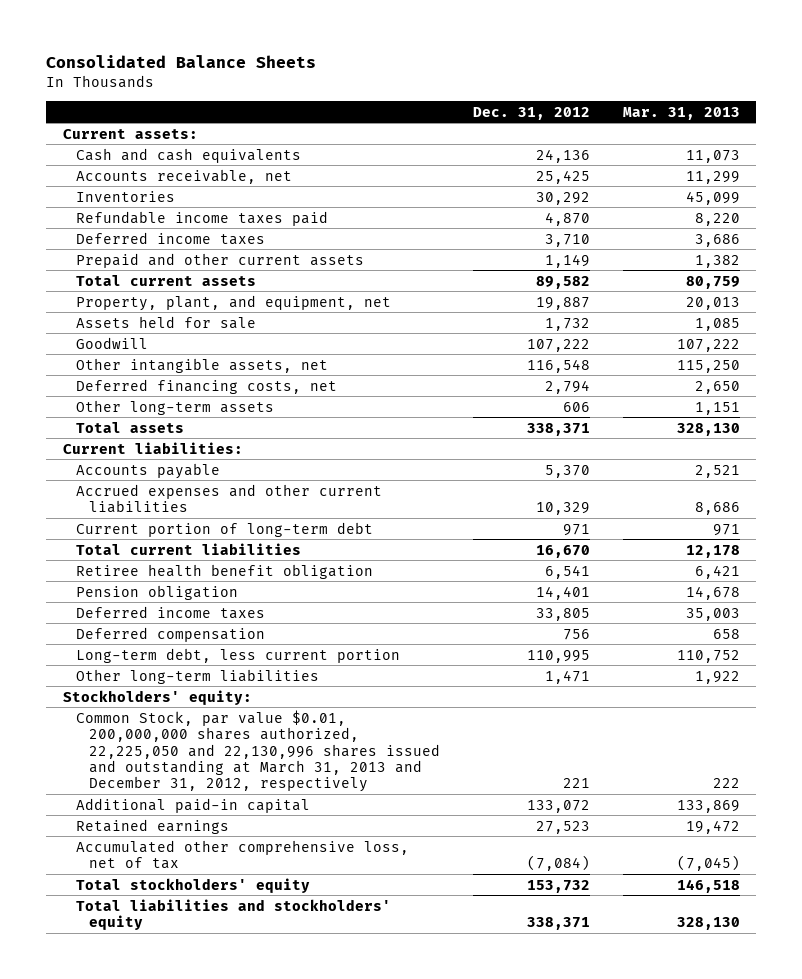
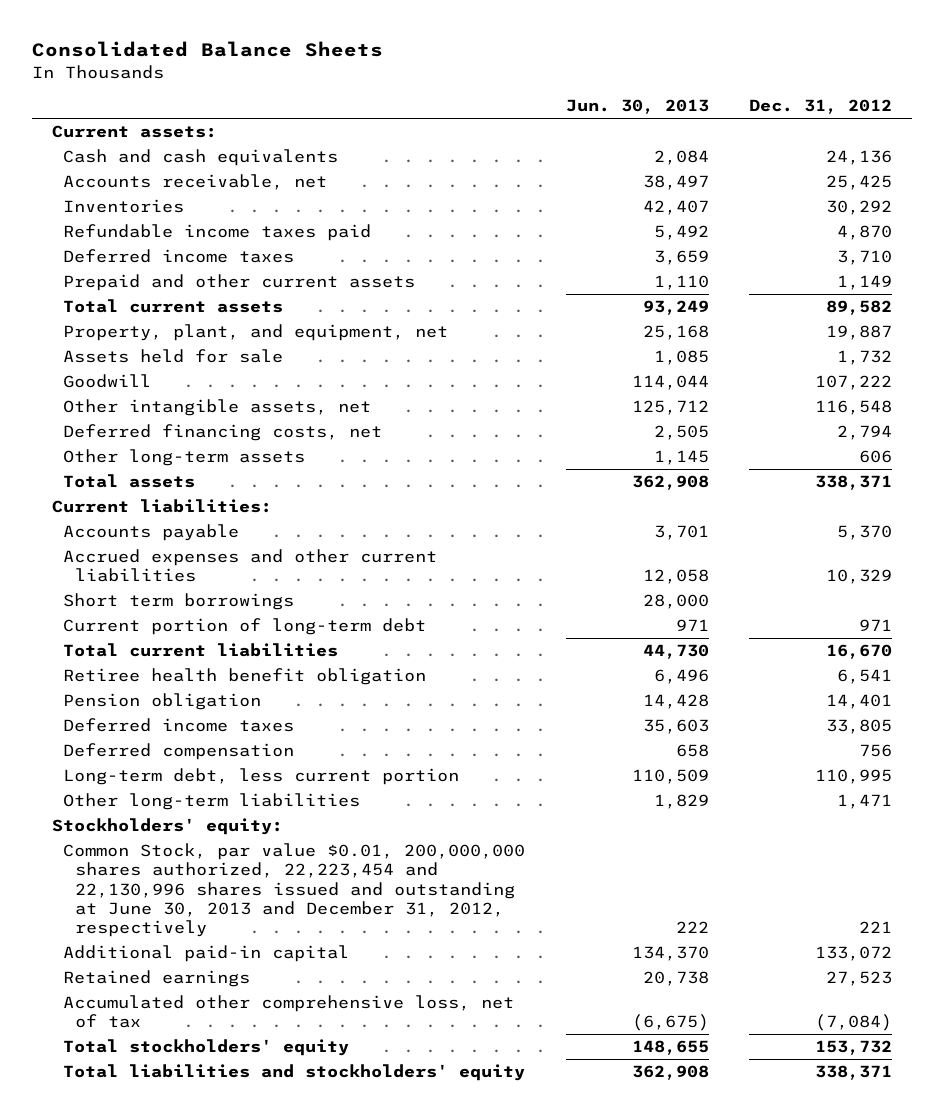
- | Dec. 31, 2012 | Mar. 31, 2013
+ | Jun. 30, 2013 | Dec. 31, 2012
+ Short term borrowings | 28,000 |
- Common Stock, par value $0.01, 200,000,000 shares authorized, 22,225,050 and 22,130,996 shares issued and outstanding at March 31, 2013 and December 31, 2012, respectively | 221 | 222
+ Common Stock, par value $0.01, 200,000,000 shares authorized, 22,223,454 and 22,130,996 shares issued and outstanding at June 30, 2013 and December 31, 2012, respectively | 222 | 221

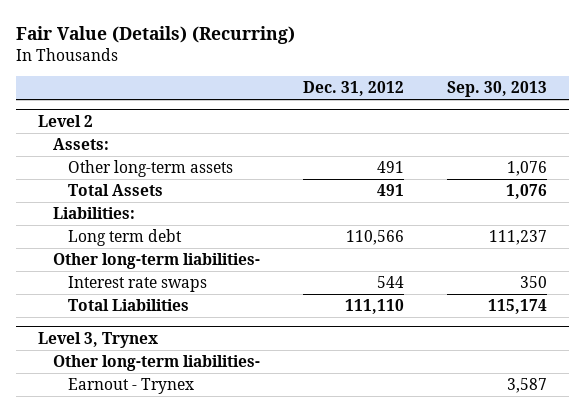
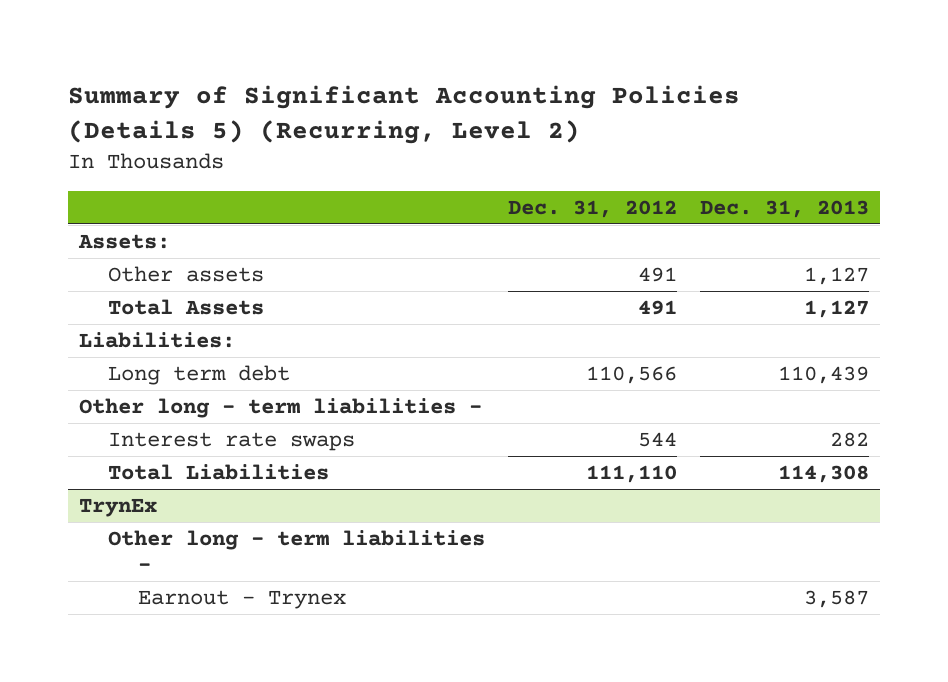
- Fair Value (Details) (Recurring)
+ Summary of Significant Accounting Policies (Details 5) (Recurring, Level 2)
- | Dec. 31, 2012 | Sep. 30, 2013
+ | Dec. 31, 2012 | Dec. 31, 2013
- Level 2
- Other long-term assets | 491 | 1,076
+ Other assets | 491 | 1,127
- Other long-term liabilities-
+ Other long - term liabilities -
- Level 3, Trynex
- Other long-term liabilities-
+ TrynEx
+ Other long - term liabilities -

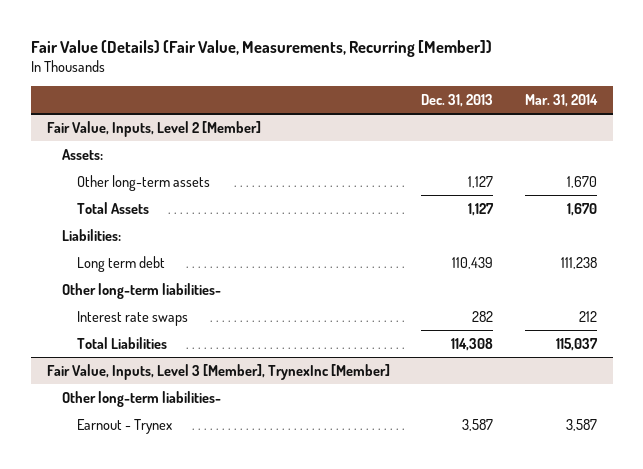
- Summary of Significant Accounting Policies (Details 5) (Recurring, Level 2)
+ Fair Value (Details) (Fair Value, Measurements, Recurring [Member])
- | Dec. 31, 2012 | Dec. 31, 2013
+ | Dec. 31, 2013 | Mar. 31, 2014
+ Fair Value, Inputs, Level 2 [Member]
- Other assets | 491 | 1,127
+ Other long-term assets | 1,127 | 1,670
- Other long - term liabilities -
+ Other long-term liabilities-
- TrynEx
- Other long - term liabilities -
+ Fair Value, Inputs, Level 3 [Member], TrynexInc [Member]
+ Other long-term liabilities-

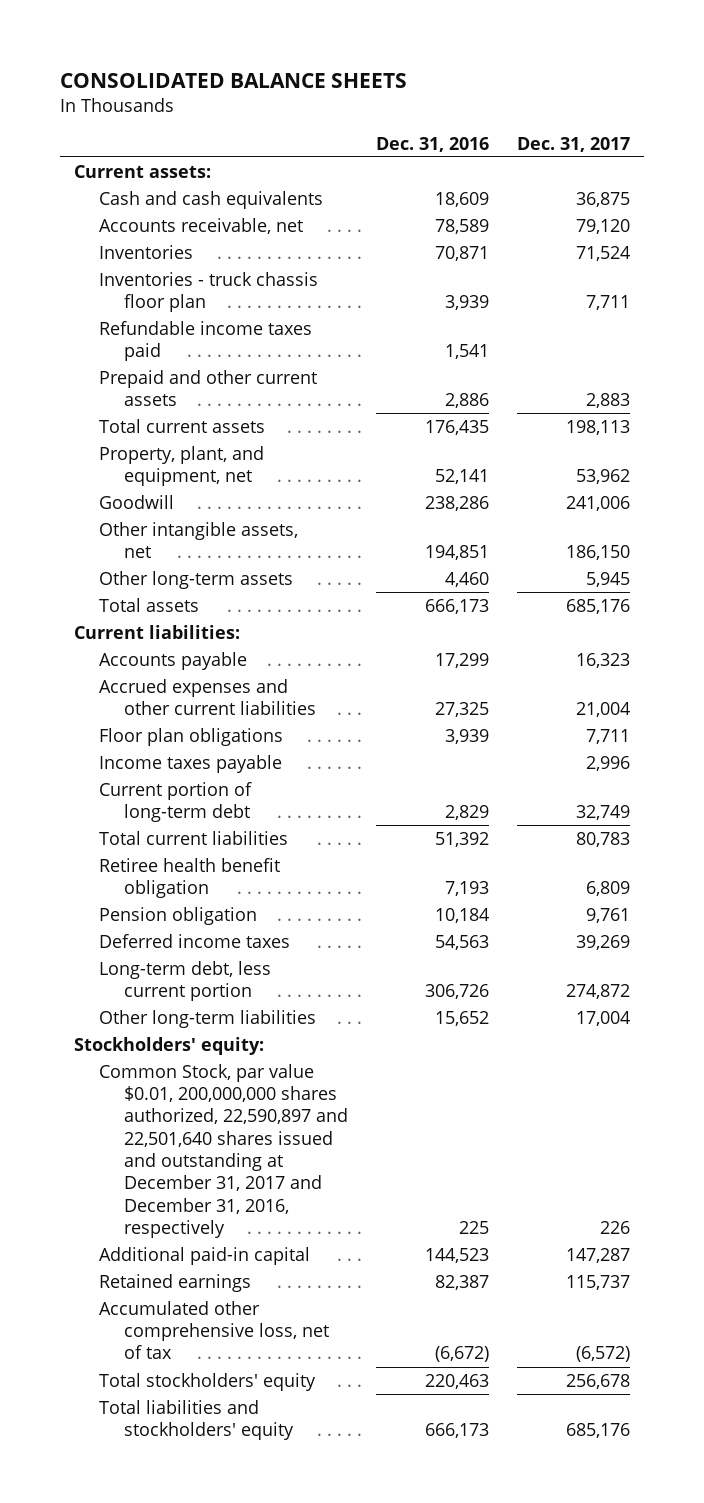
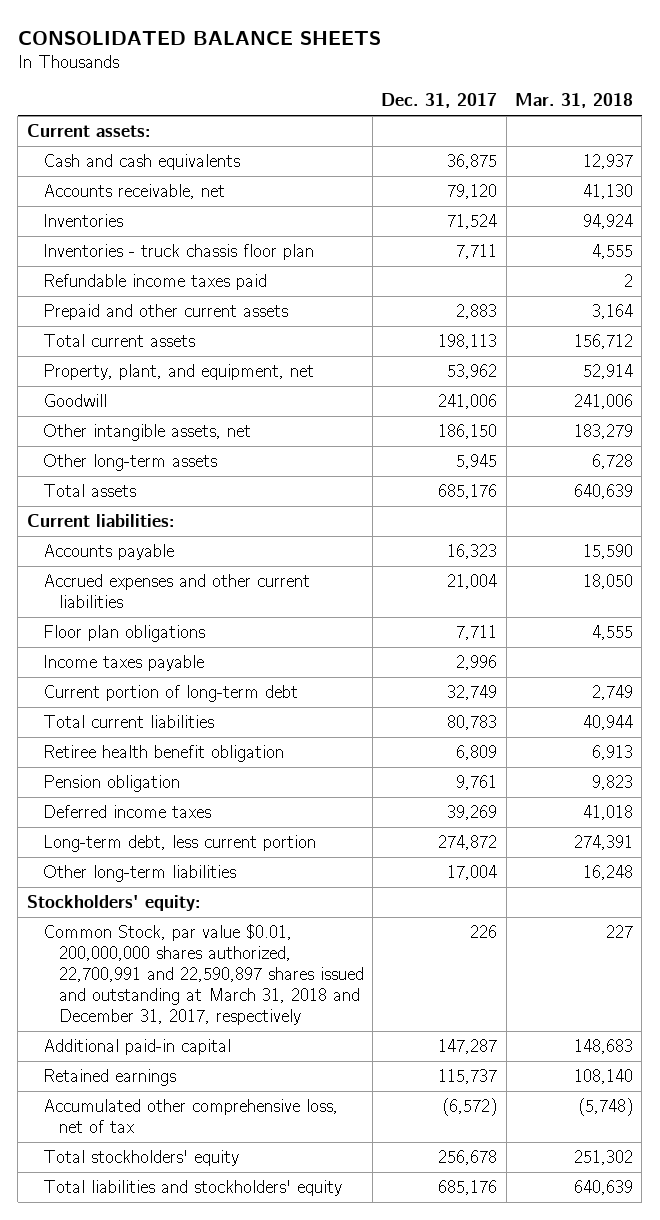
- | Dec. 31, 2016 | Dec. 31, 2017
+ | Dec. 31, 2017 | Mar. 31, 2018
- Common Stock, par value $0.01, 200,000,000 shares authorized, 22,590,897 and 22,501,640 shares issued and outstanding at December 31, 2017 and December 31, 2016, respectively | 225 | 226
+ Common Stock, par value $0.01, 200,000,000 shares authorized, 22,700,991 and 22,590,897 shares issued and outstanding at March 31, 2018 and December 31, 2017, respectively | 226 | 227

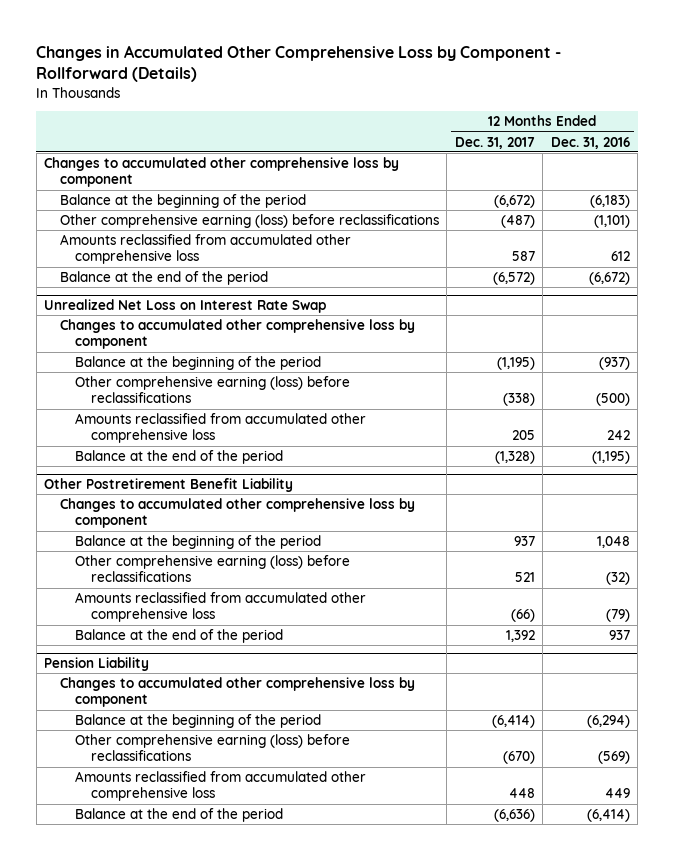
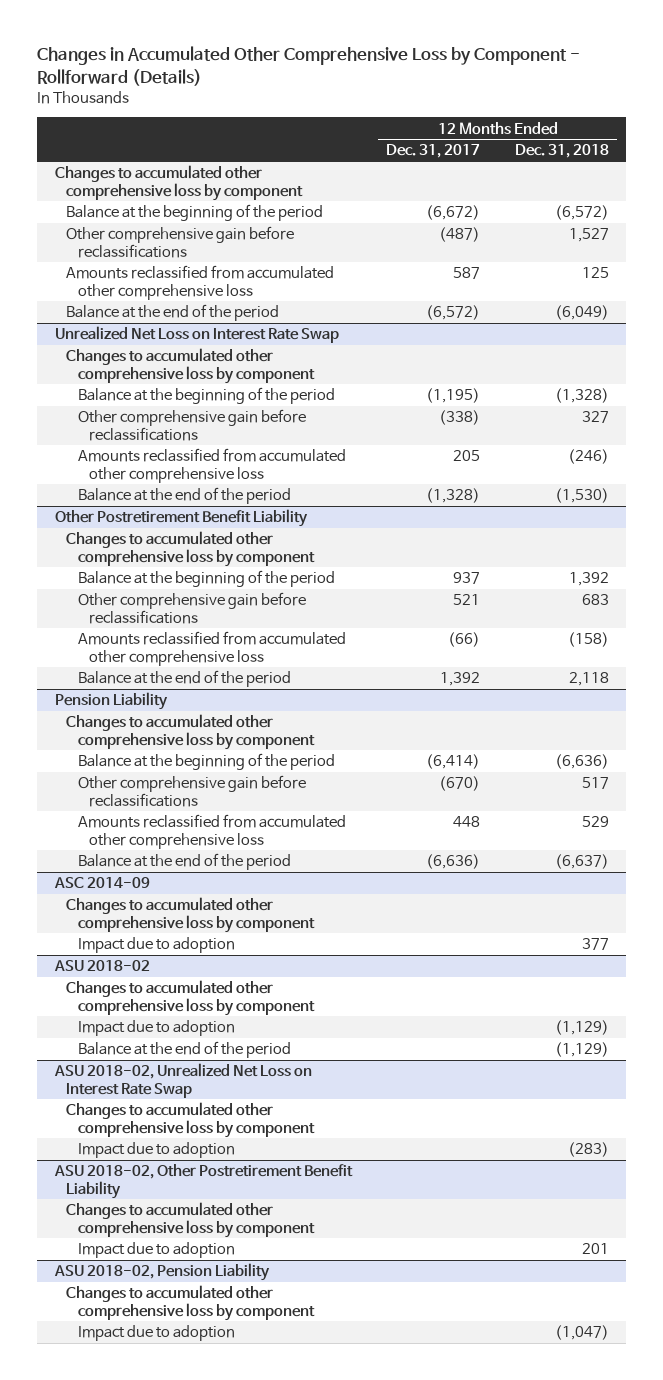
- | 12 Months Ended Dec. 31, 2017 | 12 Months Ended Dec. 31, 2016
+ | 12 Months Ended Dec. 31, 2017 | 12 Months Ended Dec. 31, 2018
- Other comprehensive earning (loss) before reclassifications | (487) | (1,101)
+ Other comprehensive gain before reclassifications | (487) | 1,527
@ Unrealized Net Loss on Interest Rate Swap
- Other comprehensive earning (loss) before reclassifications | (338) | (500)
+ Other comprehensive gain before reclassifications | (338) | 327
@ Other Postretirement Benefit Liability
- Other comprehensive earning (loss) before reclassifications | 521 | (32)
+ Other comprehensive gain before reclassifications | 521 | 683
@ Pension Liability
- Other comprehensive earning (loss) before reclassifications | (670) | (569)
+ Other comprehensive gain before reclassifications | (670) | 517
+ ASC 2014-09
+ Changes to accumulated other comprehensive loss by component
+ Impact due to adoption | | 377
+ ASU 2018-02
+ Changes to accumulated other comprehensive loss by component
+ Impact due to adoption | | (1,129)
+ Balance at the end of the period | | (1,129)
+ ASU 2018-02, Unrealized Net Loss on Interest Rate Swap
+ Changes to accumulated other comprehensive loss by component
+ Impact due to adoption | | (283)
+ ASU 2018-02, Other Postretirement Benefit Liability
+ Changes to accumulated other comprehensive loss by component
+ Impact due to adoption | | 201
+ ASU 2018-02, Pension Liability
+ Changes to accumulated other comprehensive loss by component
+ Impact due to adoption | | (1,047)

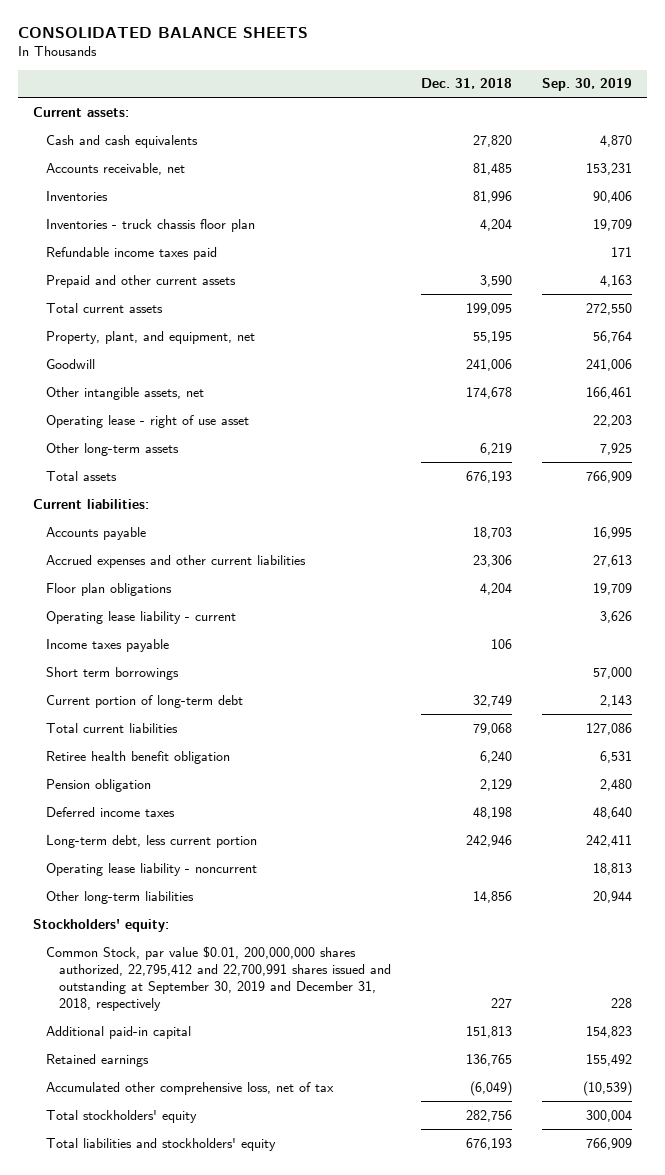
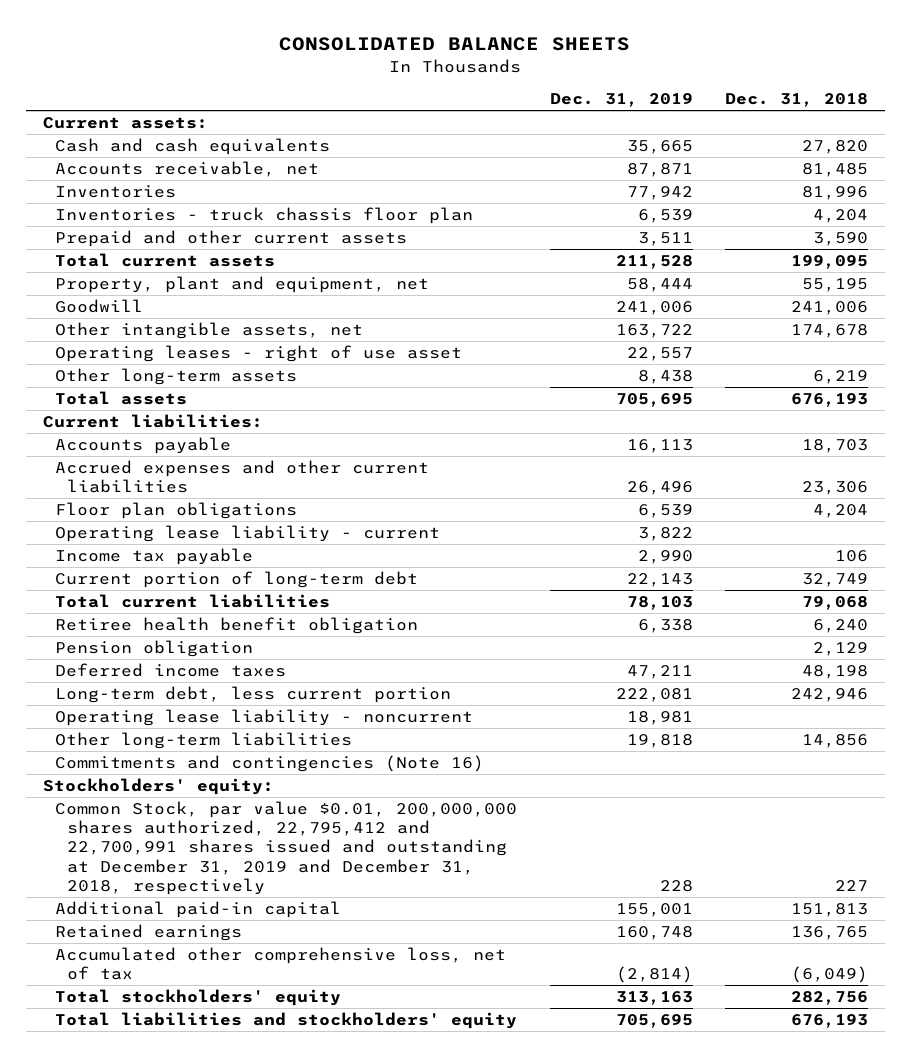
- | Dec. 31, 2018 | Sep. 30, 2019
+ | Dec. 31, 2019 | Dec. 31, 2018
- Refundable income taxes paid | | 171
- Property, plant, and equipment, net | 55,195 | 56,764
+ Property, plant and equipment, net | 58,444 | 55,195
- Operating lease - right of use asset | | 22,203
+ Operating leases - right of use asset | 22,557 |
- Income taxes payable | 106 |
- Short term borrowings | | 57,000
+ Income tax payable | 2,990 | 106
+ Commitments and contingencies (Note 16)
- Common Stock, par value $0.01, 200,000,000 shares authorized, 22,795,412 and 22,700,991 shares issued and outstanding at September 30, 2019 and December 31, 2018, respectively | 227 | 228
+ Common Stock, par value $0.01, 200,000,000 shares authorized, 22,795,412 and 22,700,991 shares issued and outstanding at December 31, 2019 and December 31, 2018, respectively | 228 | 227

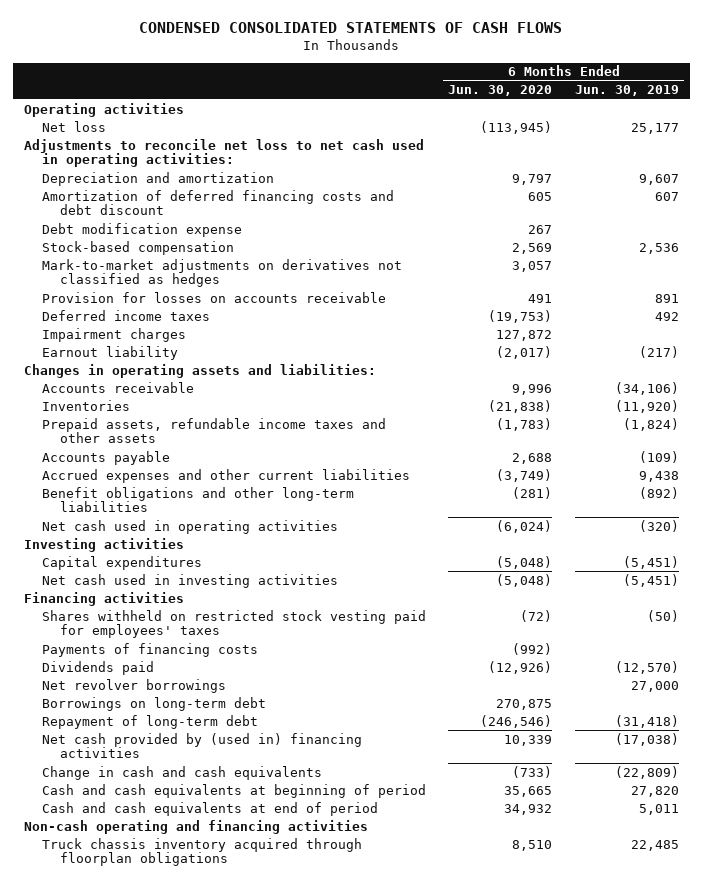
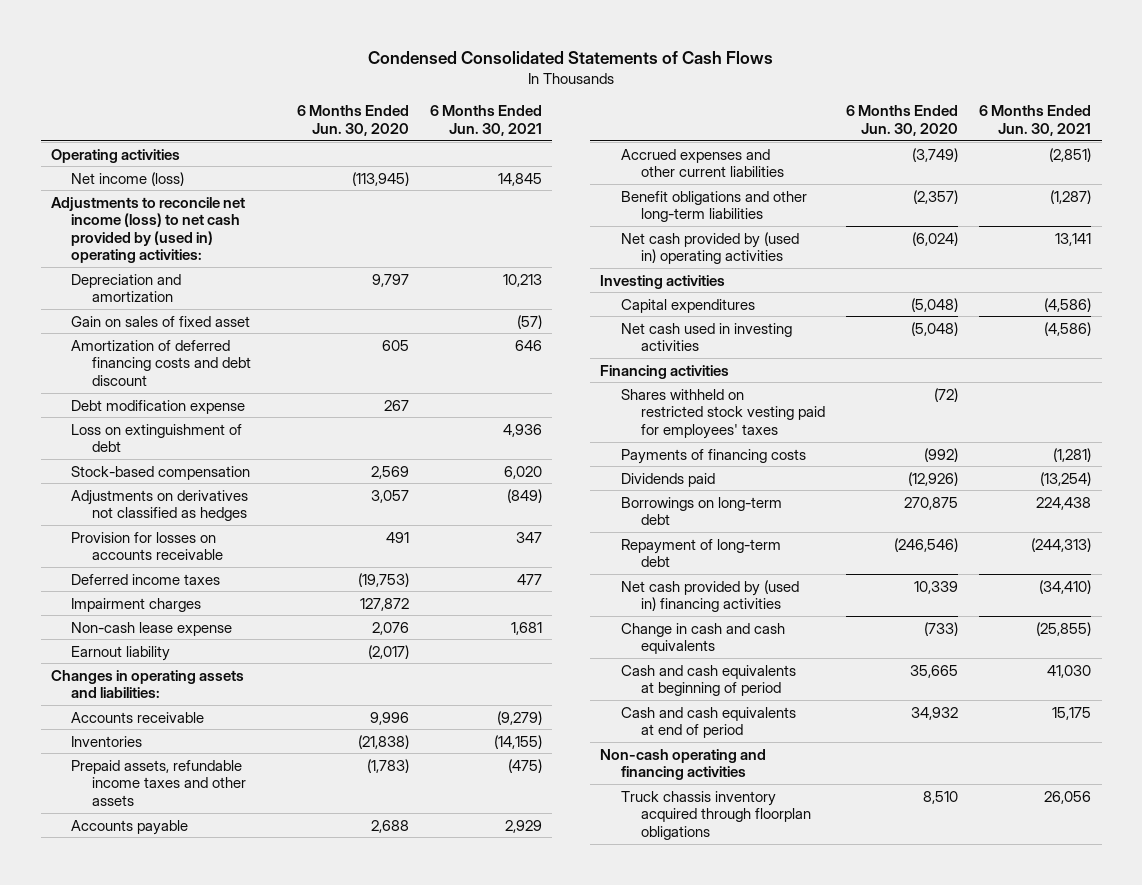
- CONDENSED CONSOLIDATED STATEMENTS OF CASH FLOWS
+ Condensed Consolidated Statements of Cash Flows
- | 6 Months Ended Jun. 30, 2020 | 6 Months Ended Jun. 30, 2019
+ | 6 Months Ended Jun. 30, 2020 | 6 Months Ended Jun. 30, 2021
- Net loss | (113,945) | 25,177
- Adjustments to reconcile net loss to net cash used in operating activities:
+ Net income (loss) | (113,945) | 14,845
+ Adjustments to reconcile net income (loss) to net cash provided by (used in) operating activities:
+ Gain on sales of fixed asset | | (57)
+ Loss on extinguishment of debt | | 4,936
- Mark-to-market adjustments on derivatives not classified as hedges | 3,057 |
+ Adjustments on derivatives not classified as hedges | 3,057 | (849)
+ Non-cash lease expense | 2,076 | 1,681
- Benefit obligations and other long-term liabilities | (281) | (892)
- Net cash used in operating activities | (6,024) | (320)
+ Benefit obligations and other long-term liabilities | (2,357) | (1,287)
+ Net cash provided by (used in) operating activities | (6,024) | 13,141
- Net revolver borrowings | | 27,000

